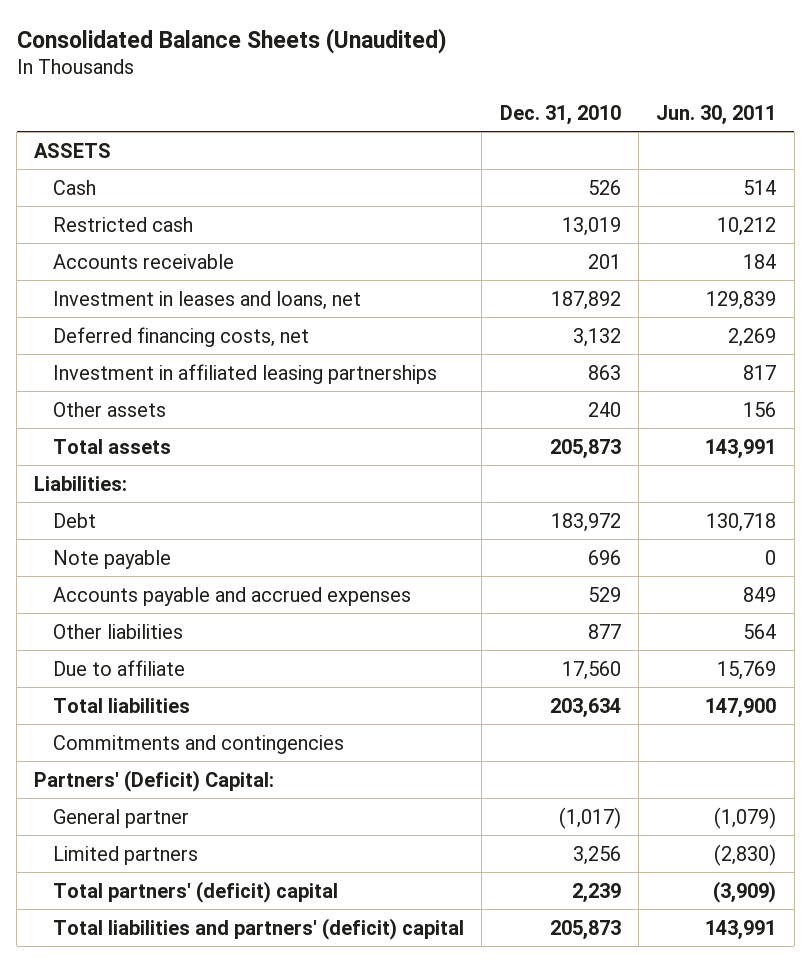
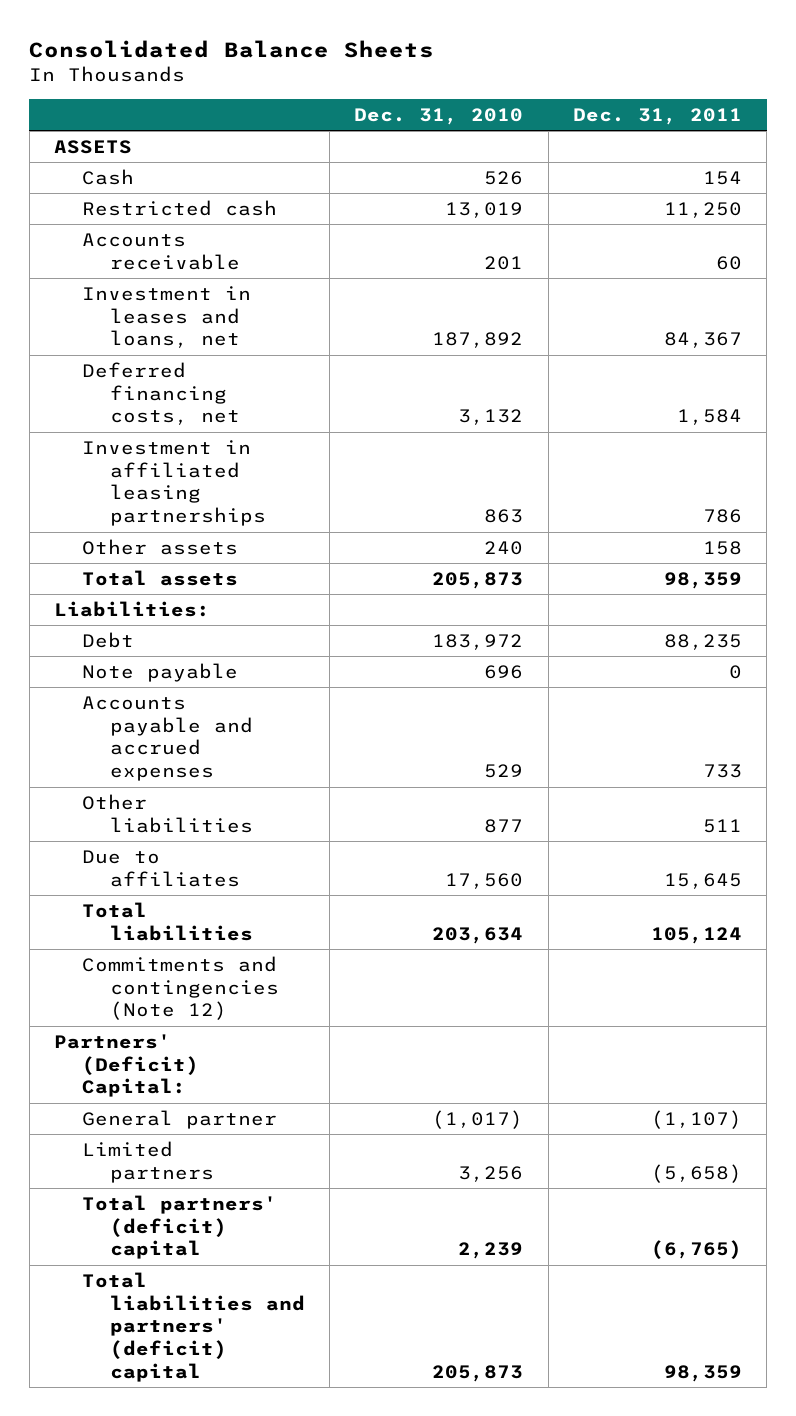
- Consolidated Balance Sheets (Unaudited)
+ Consolidated Balance Sheets
- | Dec. 31, 2010 | Jun. 30, 2011
+ | Dec. 31, 2010 | Dec. 31, 2011
- Due to affiliate | 17,560 | 15,769
+ Due to affiliates | 17,560 | 15,645
- Commitments and contingencies
+ Commitments and contingencies (Note 12)

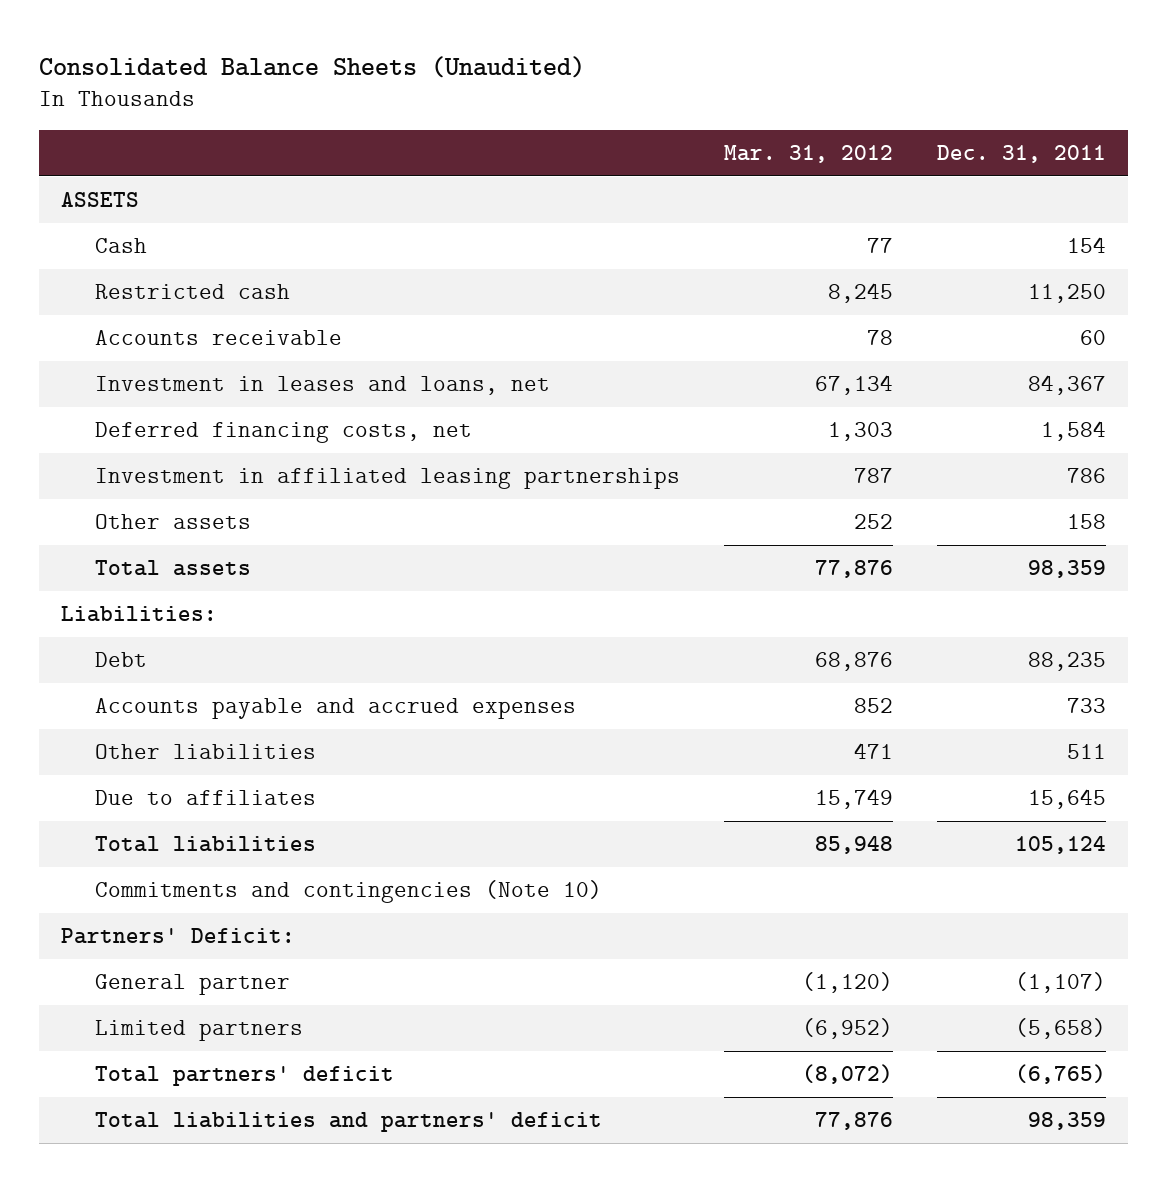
- Consolidated Balance Sheets
+ Consolidated Balance Sheets (Unaudited)
- | Dec. 31, 2010 | Dec. 31, 2011
+ | Mar. 31, 2012 | Dec. 31, 2011
- Note payable | 696 | 0
- Commitments and contingencies (Note 12)
- Partners' (Deficit) Capital:
+ Commitments and contingencies (Note 10)
+ Partners' Deficit:
- Total partners' (deficit) capital | 2,239 | (6,765)
- Total liabilities and partners' (deficit) capital | 205,873 | 98,359
+ Total partners' deficit | (8,072) | (6,765)
+ Total liabilities and partners' deficit | 77,876 | 98,359

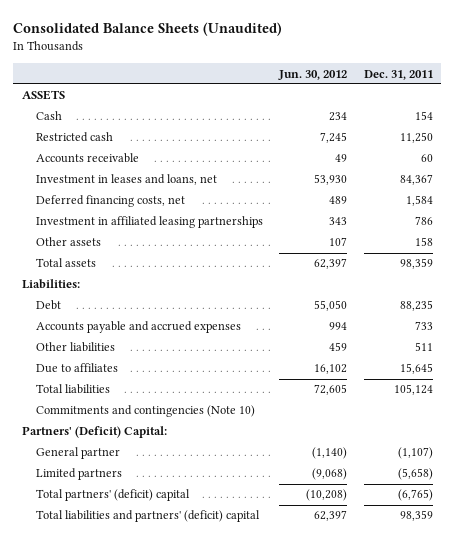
- | Mar. 31, 2012 | Dec. 31, 2011
+ | Jun. 30, 2012 | Dec. 31, 2011
- Partners' Deficit:
+ Partners' (Deficit) Capital:
- Total partners' deficit | (8,072) | (6,765)
- Total liabilities and partners' deficit | 77,876 | 98,359
+ Total partners' (deficit) capital | (10,208) | (6,765)
+ Total liabilities and partners' (deficit) capital | 62,397 | 98,359

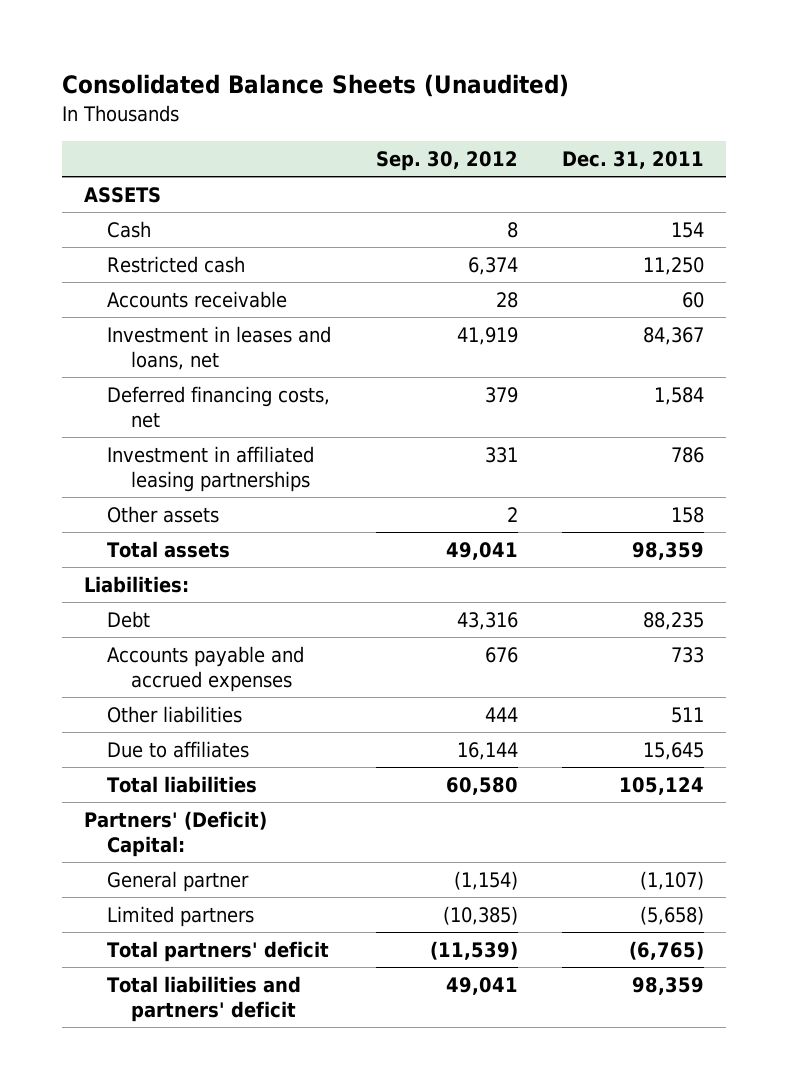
- | Jun. 30, 2012 | Dec. 31, 2011
+ | Sep. 30, 2012 | Dec. 31, 2011
- Commitments and contingencies (Note 10)
- Total partners' (deficit) capital | (10,208) | (6,765)
- Total liabilities and partners' (deficit) capital | 62,397 | 98,359
+ Total partners' deficit | (11,539) | (6,765)
+ Total liabilities and partners' deficit | 49,041 | 98,359

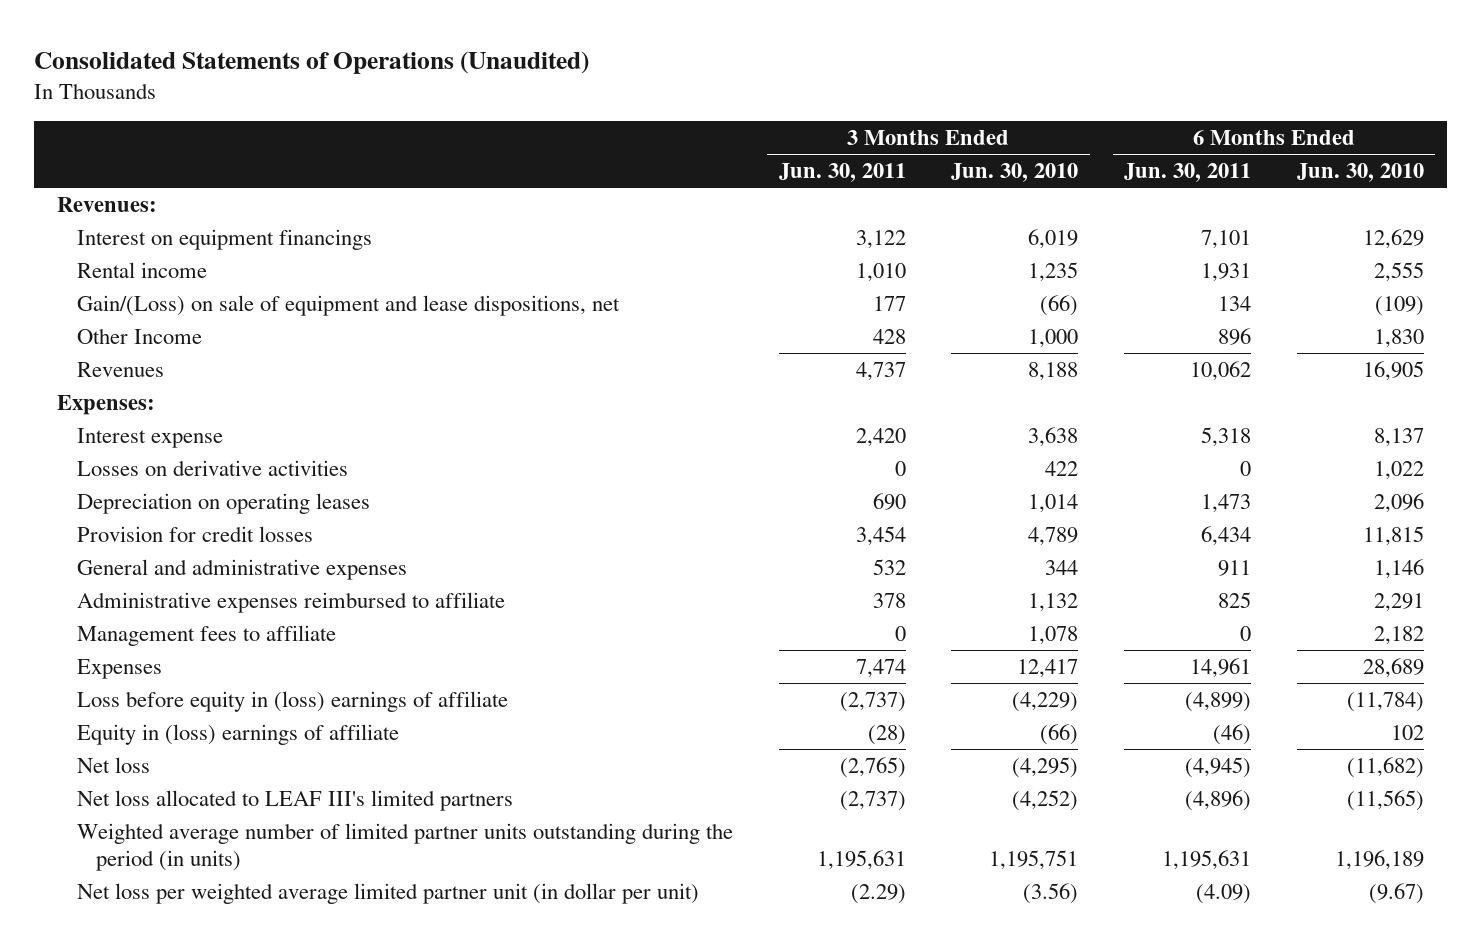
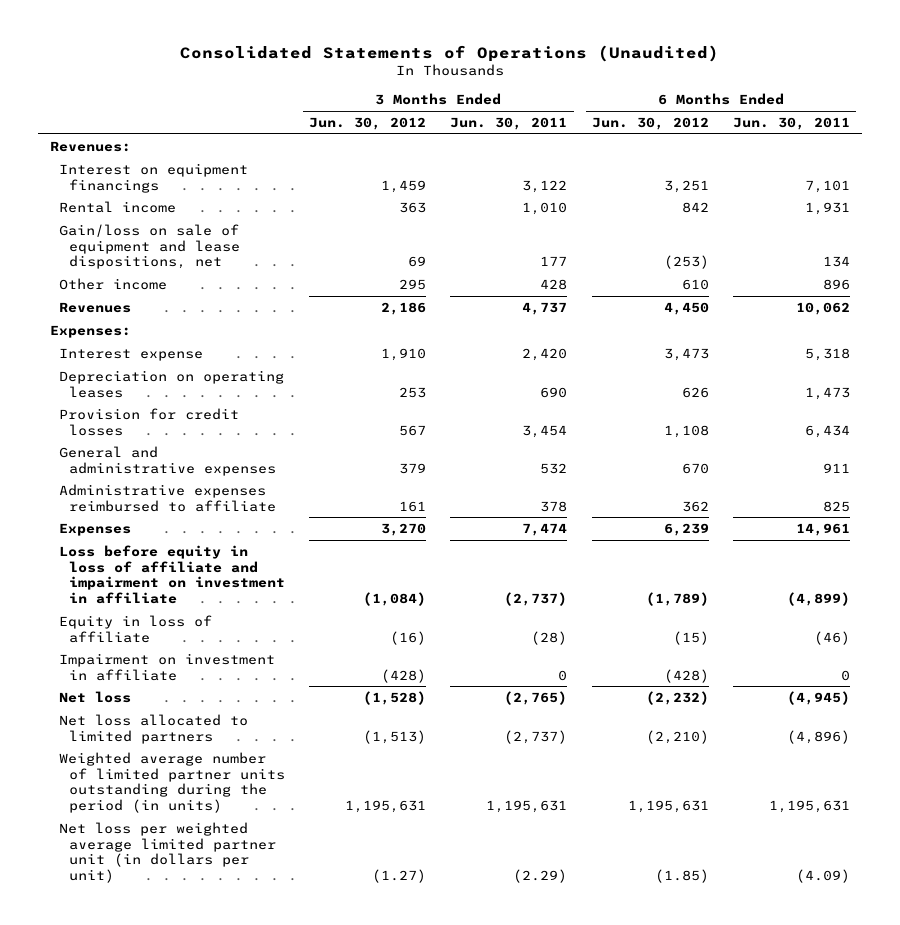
- | 3 Months Ended Jun. 30, 2011 | 3 Months Ended Jun. 30, 2010 | 6 Months Ended Jun. 30, 2011 | 6 Months Ended Jun. 30, 2010
+ | 3 Months Ended Jun. 30, 2012 | 3 Months Ended Jun. 30, 2011 | 6 Months Ended Jun. 30, 2012 | 6 Months Ended Jun. 30, 2011
- Gain/(Loss) on sale of equipment and lease dispositions, net | 177 | (66) | 134 | (109)
- Other Income | 428 | 1,000 | 896 | 1,830
+ Gain/loss on sale of equipment and lease dispositions, net | 69 | 177 | (253) | 134
+ Other income | 295 | 428 | 610 | 896
- Losses on derivative activities | 0 | 422 | 0 | 1,022
- Management fees to affiliate | 0 | 1,078 | 0 | 2,182
- Loss before equity in (loss) earnings of affiliate | (2,737) | (4,229) | (4,899) | (11,784)
- Equity in (loss) earnings of affiliate | (28) | (66) | (46) | 102
+ Loss before equity in loss of affiliate and impairment on investment in affiliate | (1,084) | (2,737) | (1,789) | (4,899)
+ Equity in loss of affiliate | (16) | (28) | (15) | (46)
+ Impairment on investment in affiliate | (428) | 0 | (428) | 0
- Net loss allocated to LEAF III's limited partners | (2,737) | (4,252) | (4,896) | (11,565)
+ Net loss allocated to limited partners | (1,513) | (2,737) | (2,210) | (4,896)
- Net loss per weighted average limited partner unit (in dollar per unit) | (2.29) | (3.56) | (4.09) | (9.67)
+ Net loss per weighted average limited partner unit (in dollars per unit) | (1.27) | (2.29) | (1.85) | (4.09)

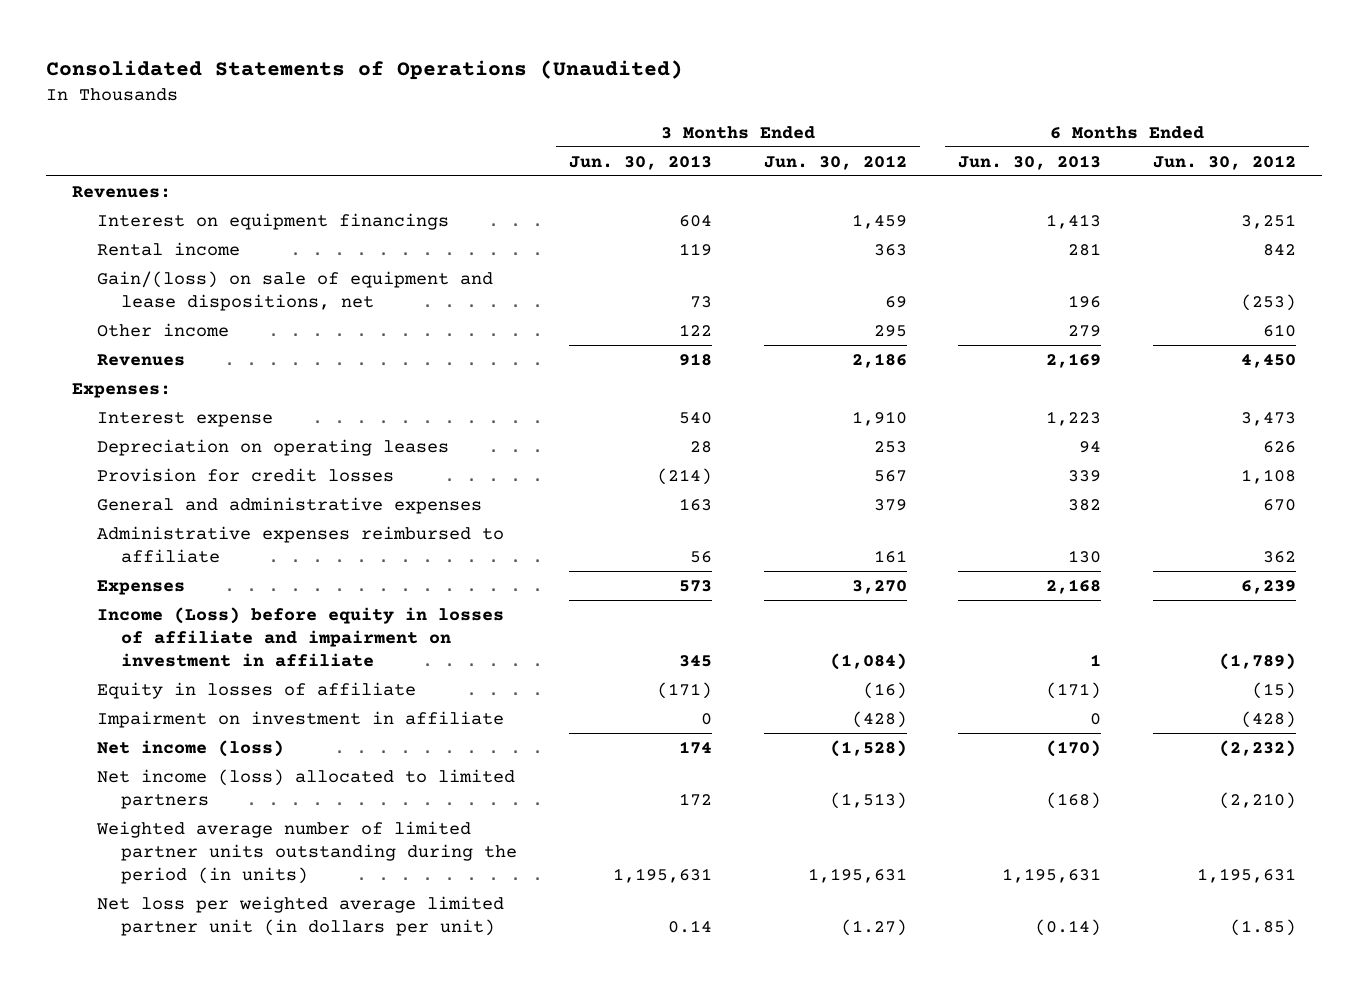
- | 3 Months Ended Jun. 30, 2012 | 3 Months Ended Jun. 30, 2011 | 6 Months Ended Jun. 30, 2012 | 6 Months Ended Jun. 30, 2011
+ | 3 Months Ended Jun. 30, 2013 | 3 Months Ended Jun. 30, 2012 | 6 Months Ended Jun. 30, 2013 | 6 Months Ended Jun. 30, 2012
- Gain/loss on sale of equipment and lease dispositions, net | 69 | 177 | (253) | 134
+ Gain/(loss) on sale of equipment and lease dispositions, net | 73 | 69 | 196 | (253)
- Loss before equity in loss of affiliate and impairment on investment in affiliate | (1,084) | (2,737) | (1,789) | (4,899)
- Equity in loss of affiliate | (16) | (28) | (15) | (46)
+ Income (Loss) before equity in losses of affiliate and impairment on investment in affiliate | 345 | (1,084) | 1 | (1,789)
+ Equity in losses of affiliate | (171) | (16) | (171) | (15)
- Net loss | (1,528) | (2,765) | (2,232) | (4,945)
- Net loss allocated to limited partners | (1,513) | (2,737) | (2,210) | (4,896)
+ Net income (loss) | 174 | (1,528) | (170) | (2,232)
+ Net income (loss) allocated to limited partners | 172 | (1,513) | (168) | (2,210)

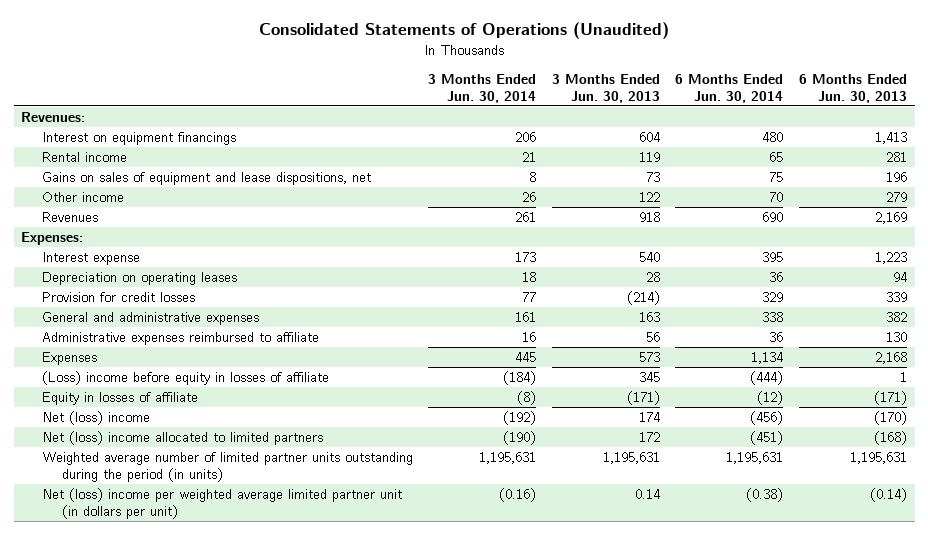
- | 3 Months Ended Jun. 30, 2013 | 3 Months Ended Jun. 30, 2012 | 6 Months Ended Jun. 30, 2013 | 6 Months Ended Jun. 30, 2012
+ | 3 Months Ended Jun. 30, 2014 | 3 Months Ended Jun. 30, 2013 | 6 Months Ended Jun. 30, 2014 | 6 Months Ended Jun. 30, 2013
- Gain/(loss) on sale of equipment and lease dispositions, net | 73 | 69 | 196 | (253)
+ Gains on sales of equipment and lease dispositions, net | 8 | 73 | 75 | 196
- Income (Loss) before equity in losses of affiliate and impairment on investment in affiliate | 345 | (1,084) | 1 | (1,789)
+ (Loss) income before equity in losses of affiliate | (184) | 345 | (444) | 1
- Impairment on investment in affiliate | 0 | (428) | 0 | (428)
- Net income (loss) | 174 | (1,528) | (170) | (2,232)
- Net income (loss) allocated to limited partners | 172 | (1,513) | (168) | (2,210)
+ Net (loss) income | (192) | 174 | (456) | (170)
+ Net (loss) income allocated to limited partners | (190) | 172 | (451) | (168)
- Net loss per weighted average limited partner unit (in dollars per unit) | 0.14 | (1.27) | (0.14) | (1.85)
+ Net (loss) income per weighted average limited partner unit (in dollars per unit) | (0.16) | 0.14 | (0.38) | (0.14)

